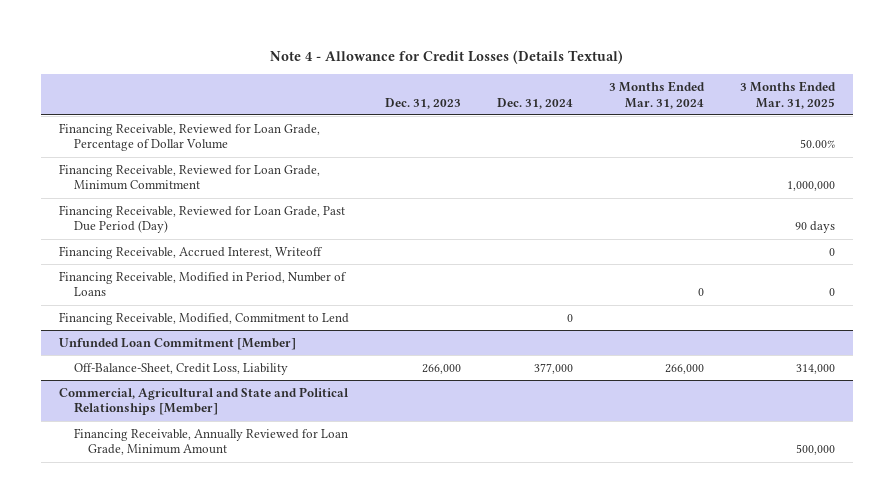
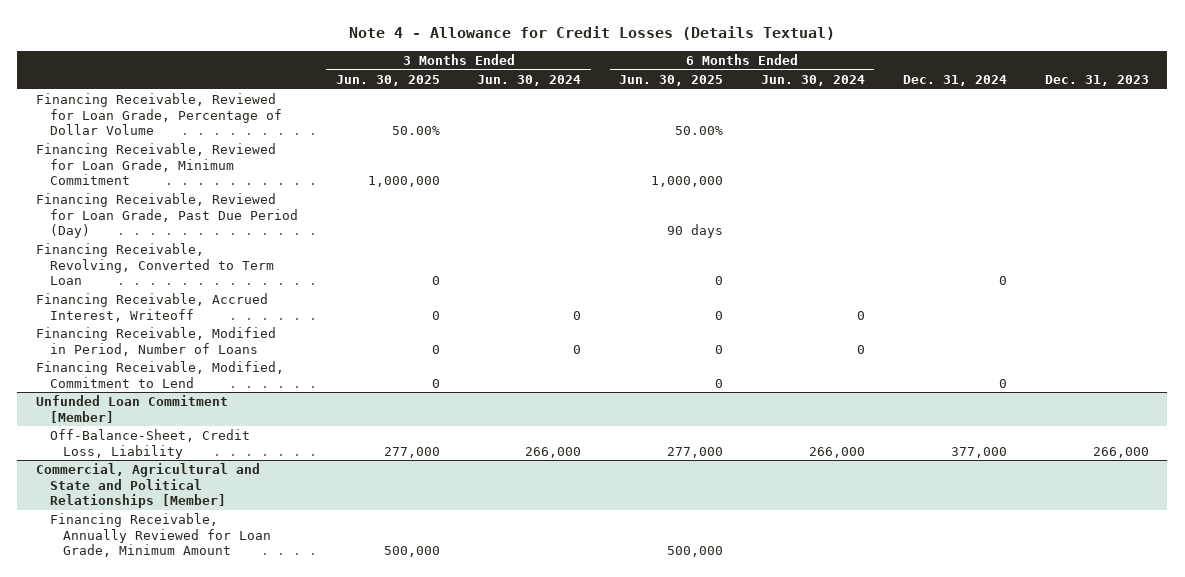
- | Dec. 31, 2023 | Dec. 31, 2024 | 3 Months Ended Mar. 31, 2024 | 3 Months Ended Mar. 31, 2025
+ | 3 Months Ended Jun. 30, 2025 | 3 Months Ended Jun. 30, 2024 | 6 Months Ended Jun. 30, 2025 | 6 Months Ended Jun. 30, 2024 | Dec. 31, 2024 | Dec. 31, 2023
+ Financing Receivable, Revolving, Converted to Term Loan | 0 | | 0 | | 0 |

